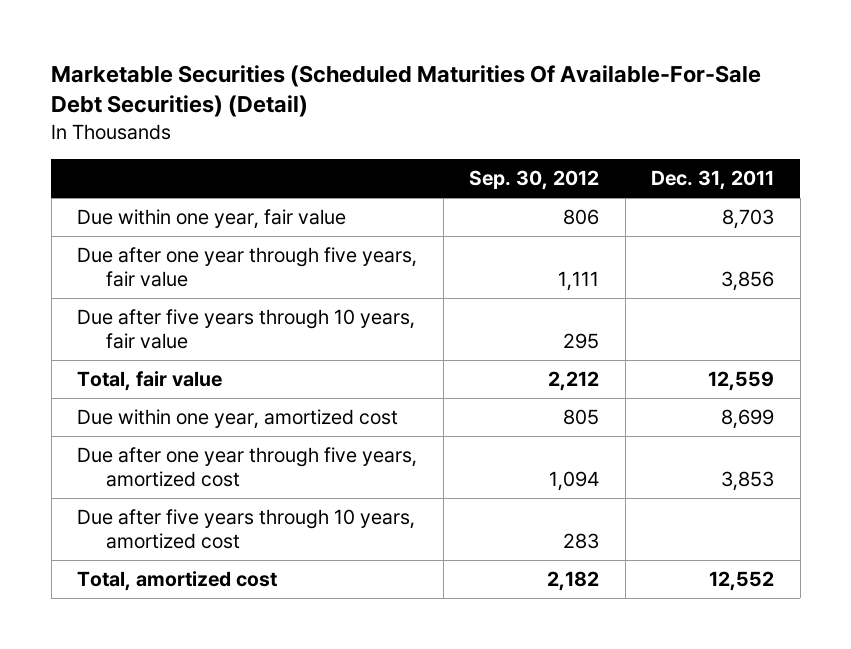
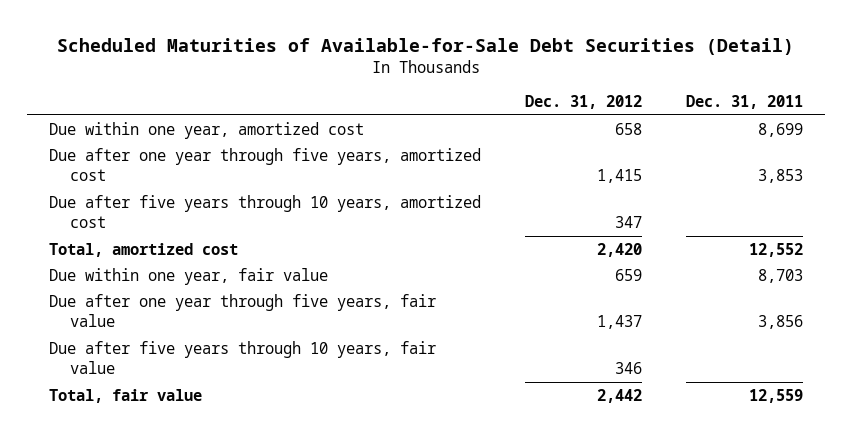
- Marketable Securities (Scheduled Maturities Of Available-For-Sale Debt Securities) (Detail)
+ Scheduled Maturities of Available-for-Sale Debt Securities (Detail)
- | Sep. 30, 2012 | Dec. 31, 2011
+ | Dec. 31, 2012 | Dec. 31, 2011
moved down: Due within one year, fair value | 659 | 8,703
moved down: Due after one year through five years, fair value | 1,437 | 3,856
moved down: Due after five years through 10 years, fair value | 346 |
moved down: Total, fair value | 2,442 | 12,559

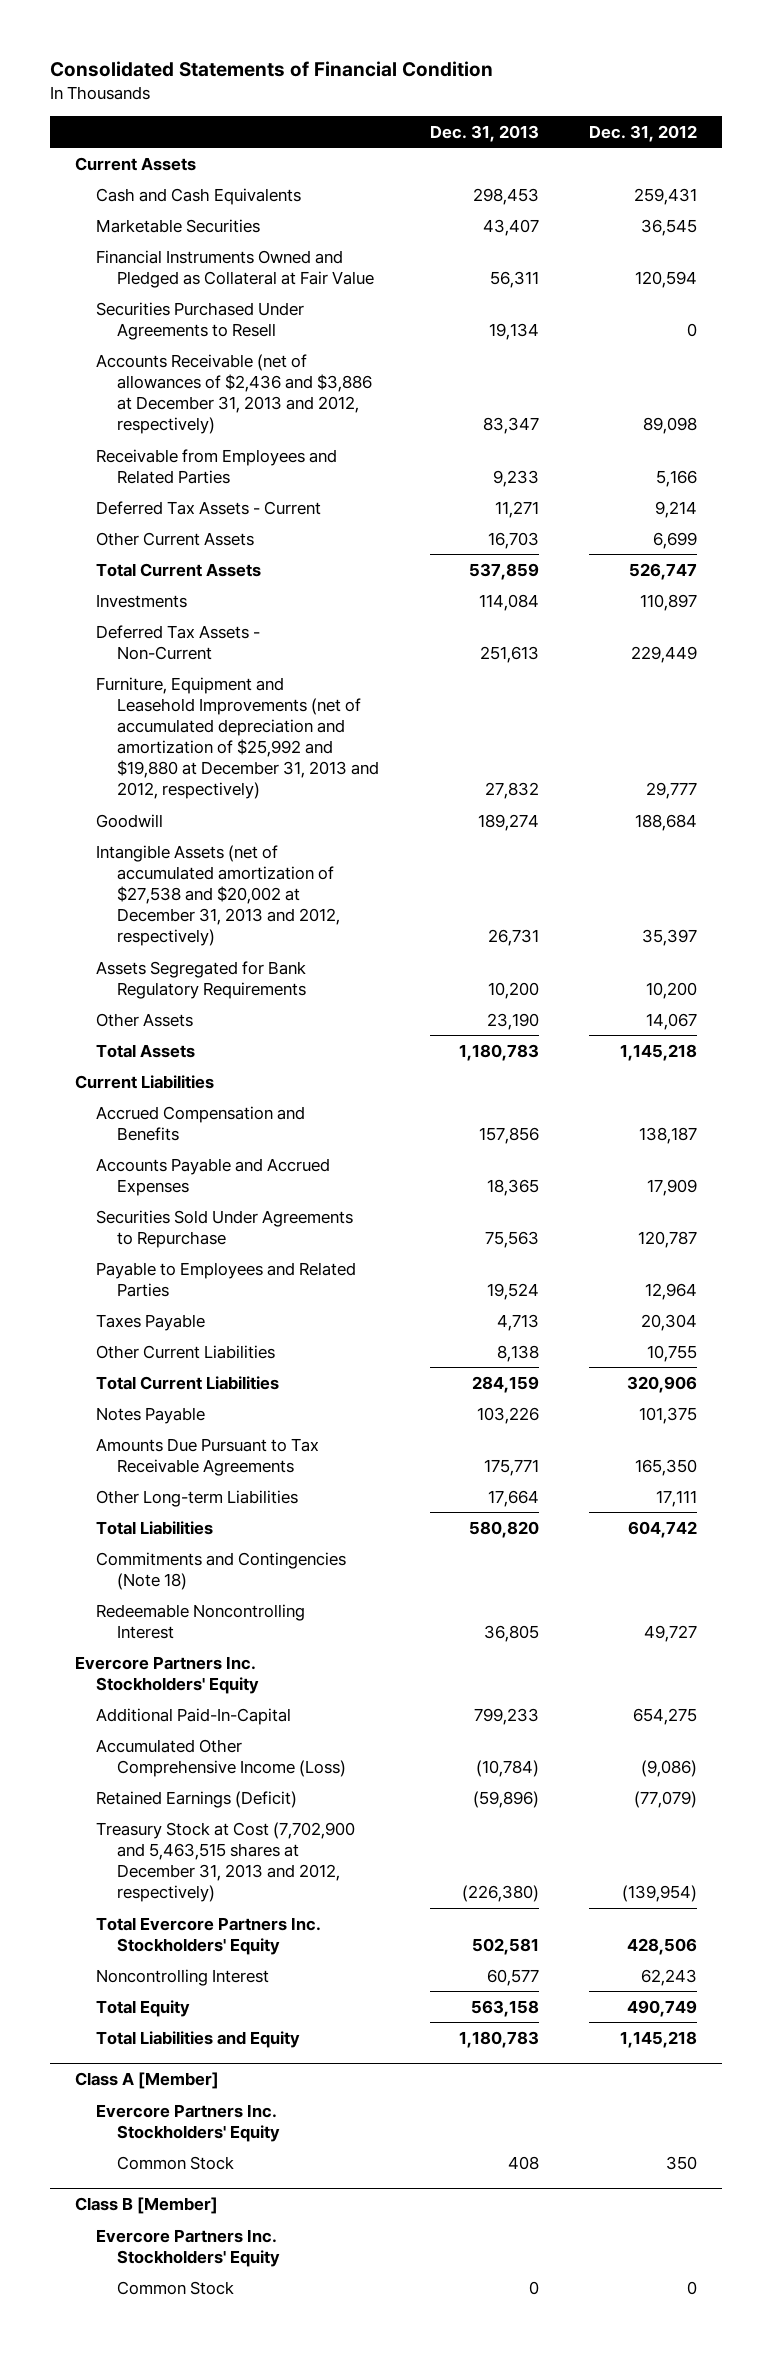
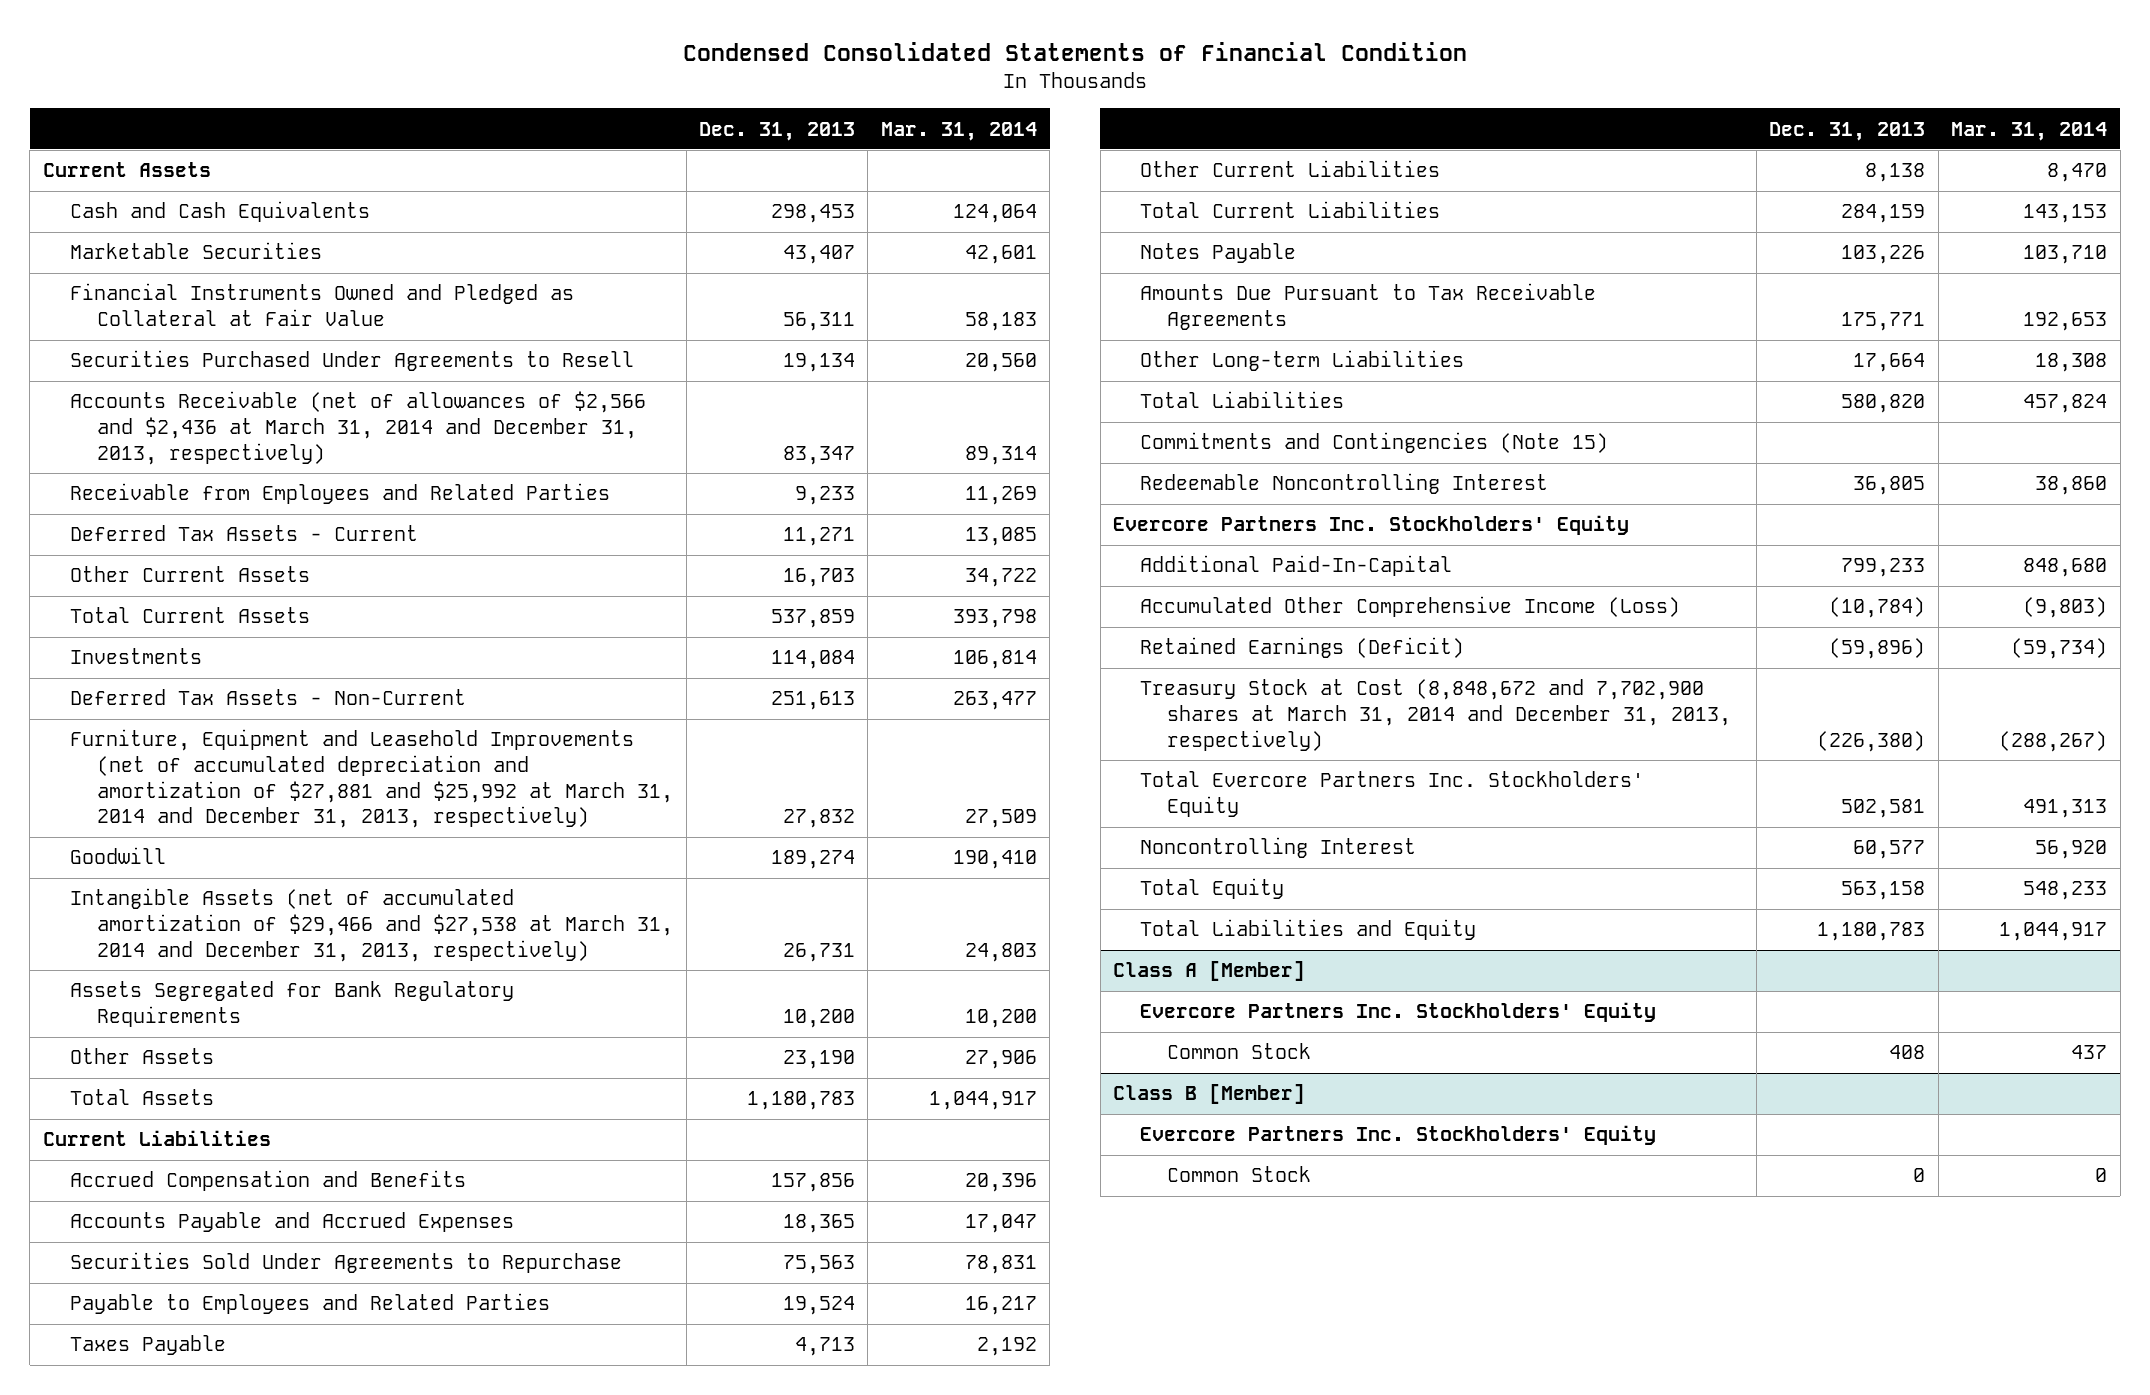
- Consolidated Statements of Financial Condition
+ Condensed Consolidated Statements of Financial Condition
- | Dec. 31, 2013 | Dec. 31, 2012
+ | Dec. 31, 2013 | Mar. 31, 2014
- Accounts Receivable (net of allowances of $2,436 and $3,886 at December 31, 2013 and 2012, respectively) | 83,347 | 89,098
+ Accounts Receivable (net of allowances of $2,566 and $2,436 at March 31, 2014 and December 31, 2013, respectively) | 83,347 | 89,314
- Furniture, Equipment and Leasehold Improvements (net of accumulated depreciation and amortization of $25,992 and $19,880 at December 31, 2013 and 2012, respectively) | 27,832 | 29,777
+ Furniture, Equipment and Leasehold Improvements (net of accumulated depreciation and amortization of $27,881 and $25,992 at March 31, 2014 and December 31, 2013, respectively) | 27,832 | 27,509
- Intangible Assets (net of accumulated amortization of $27,538 and $20,002 at December 31, 2013 and 2012, respectively) | 26,731 | 35,397
+ Intangible Assets (net of accumulated amortization of $29,466 and $27,538 at March 31, 2014 and December 31, 2013, respectively) | 26,731 | 24,803
- Commitments and Contingencies (Note 18)
+ Commitments and Contingencies (Note 15)
- Treasury Stock at Cost (7,702,900 and 5,463,515 shares at December 31, 2013 and 2012, respectively) | (226,380) | (139,954)
+ Treasury Stock at Cost (8,848,672 and 7,702,900 shares at March 31, 2014 and December 31, 2013, respectively) | (226,380) | (288,267)

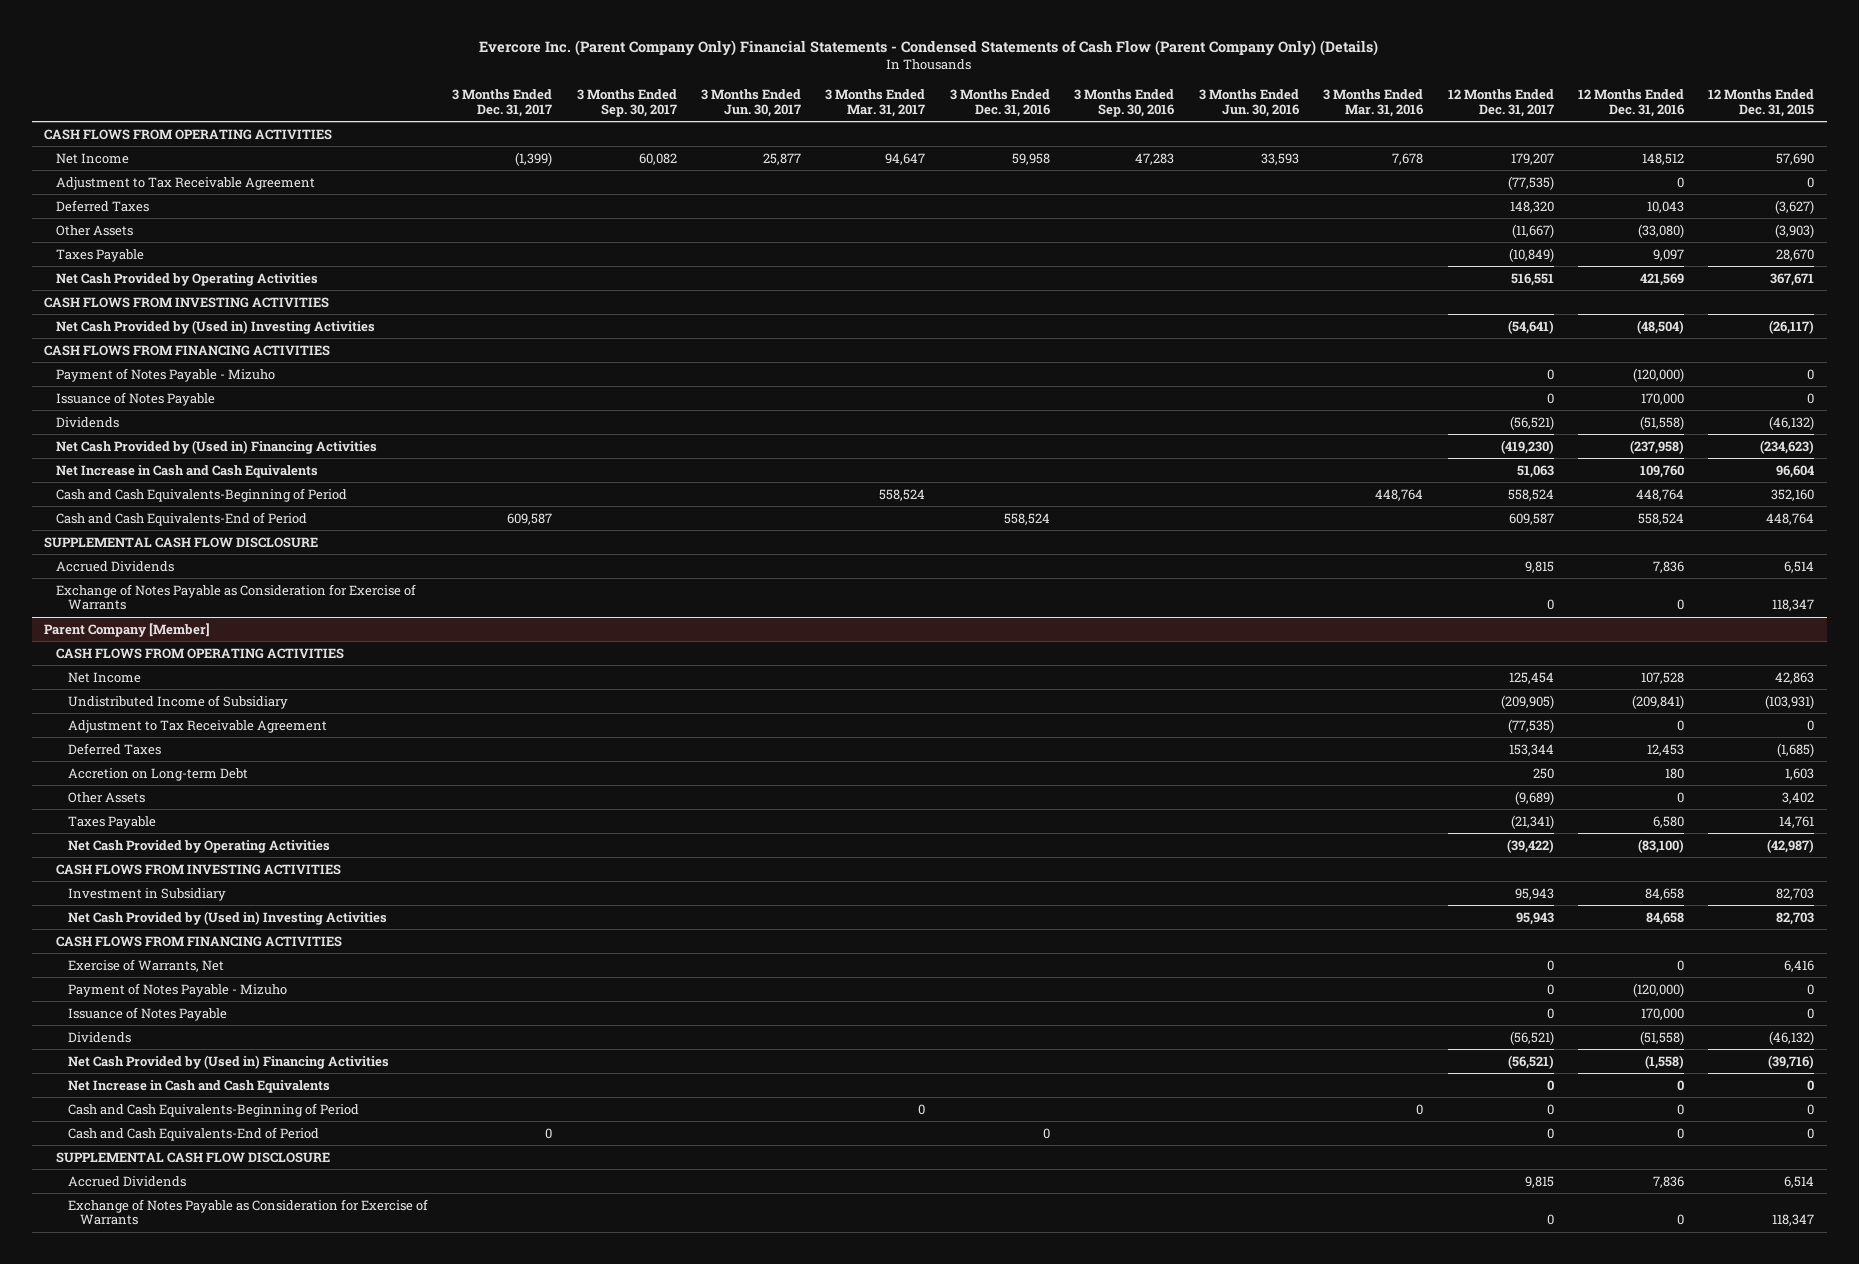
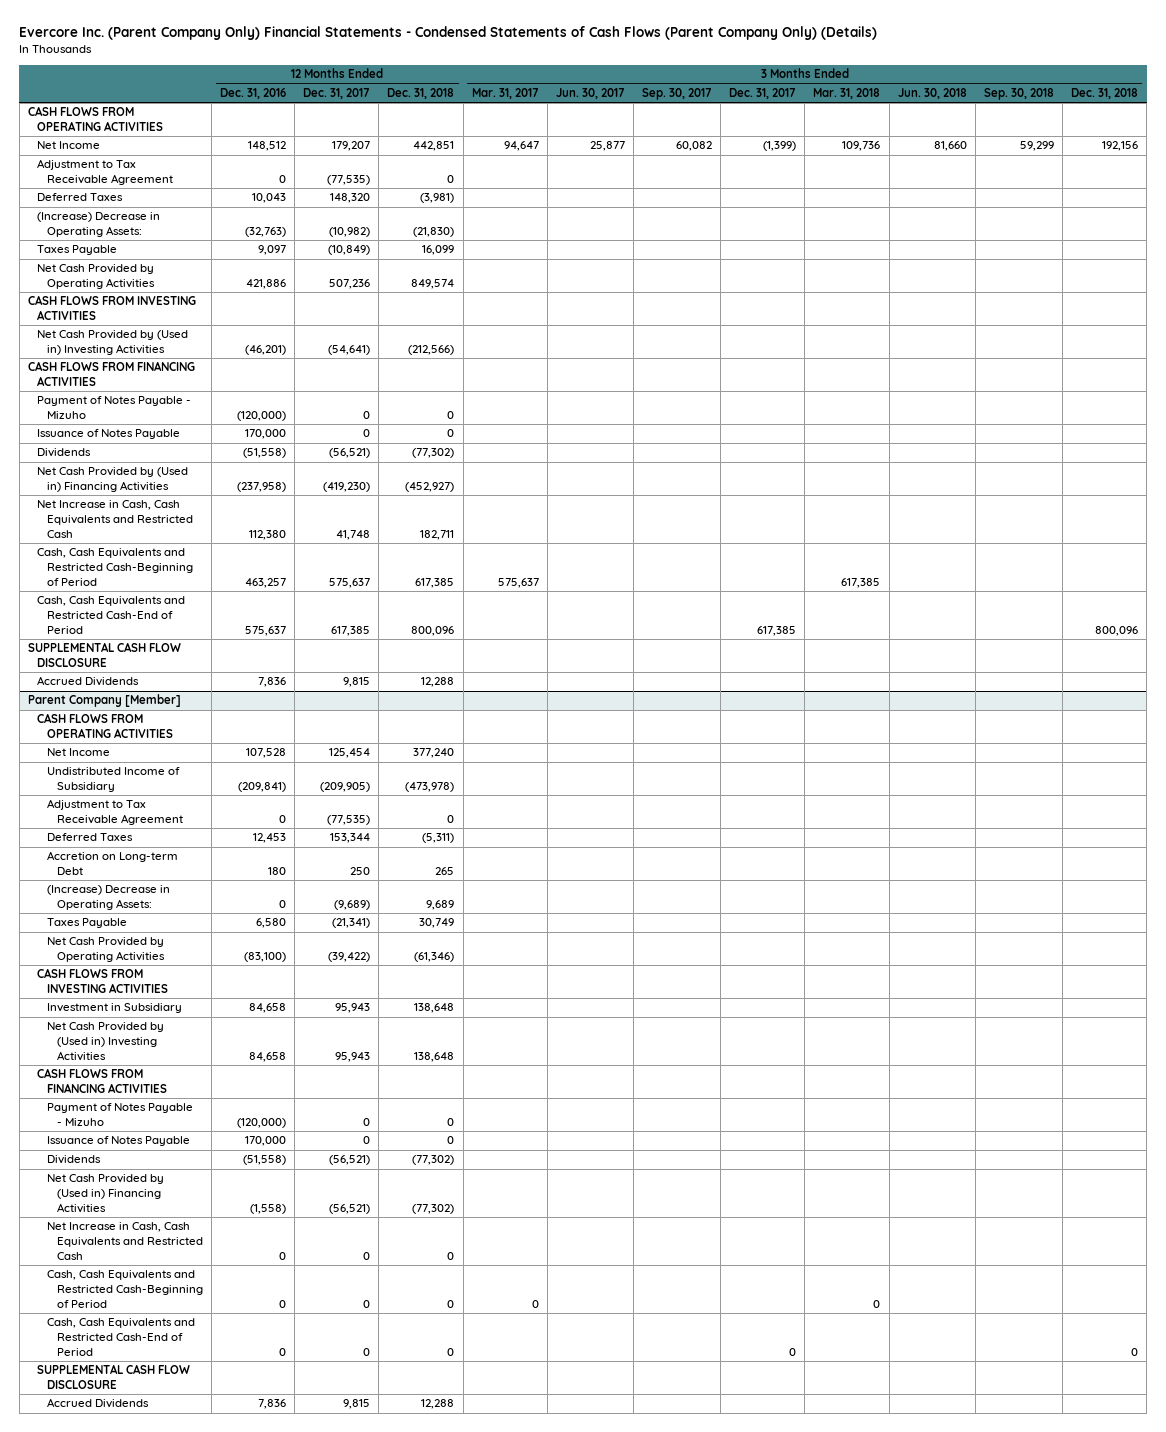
- Evercore Inc. (Parent Company Only) Financial Statements - Condensed Statements of Cash Flow (Parent Company Only) (Details)
+ Evercore Inc. (Parent Company Only) Financial Statements - Condensed Statements of Cash Flows (Parent Company Only) (Details)
- | 3 Months Ended Dec. 31, 2017 | 3 Months Ended Sep. 30, 2017 | 3 Months Ended Jun. 30, 2017 | 3 Months Ended Mar. 31, 2017 | 3 Months Ended Dec. 31, 2016 | 3 Months Ended Sep. 30, 2016 | 3 Months Ended Jun. 30, 2016 | 3 Months Ended Mar. 31, 2016 | 12 Months Ended Dec. 31, 2017 | 12 Months Ended Dec. 31, 2016 | 12 Months Ended Dec. 31, 2015
+ | 12 Months Ended Dec. 31, 2016 | 12 Months Ended Dec. 31, 2017 | 12 Months Ended Dec. 31, 2018 | 3 Months Ended Mar. 31, 2017 | 3 Months Ended Jun. 30, 2017 | 3 Months Ended Sep. 30, 2017 | 3 Months Ended Dec. 31, 2017 | 3 Months Ended Mar. 31, 2018 | 3 Months Ended Jun. 30, 2018 | 3 Months Ended Sep. 30, 2018 | 3 Months Ended Dec. 31, 2018
- Other Assets | | | | | | | | | (11,667) | (33,080) | (3,903)
+ (Increase) Decrease in Operating Assets: | (32,763) | (10,982) | (21,830) | | | | | | | |
- Net Cash Provided by Operating Activities | | | | | | | | | 516,551 | 421,569 | 367,671
+ Net Cash Provided by Operating Activities | 421,886 | 507,236 | 849,574 | | | | | | | |
- Net Cash Provided by (Used in) Investing Activities | | | | | | | | | (54,641) | (48,504) | (26,117)
+ Net Cash Provided by (Used in) Investing Activities | (46,201) | (54,641) | (212,566) | | | | | | | |
- Net Increase in Cash and Cash Equivalents | | | | | | | | | 51,063 | 109,760 | 96,604
- Cash and Cash Equivalents-Beginning of Period | | | | 558,524 | | | | 448,764 | 558,524 | 448,764 | 352,160
- Cash and Cash Equivalents-End of Period | 609,587 | | | | 558,524 | | | | 609,587 | 558,524 | 448,764
+ Net Increase in Cash, Cash Equivalents and Restricted Cash | 112,380 | 41,748 | 182,711 | | | | | | | |
+ Cash, Cash Equivalents and Restricted Cash-Beginning of Period | 463,257 | 575,637 | 617,385 | 575,637 | | | | 617,385 | | |
+ Cash, Cash Equivalents and Restricted Cash-End of Period | 575,637 | 617,385 | 800,096 | | | | 617,385 | | | | 800,096
- Exchange of Notes Payable as Consideration for Exercise of Warrants | | | | | | | | | 0 | 0 | 118,347
@ Parent Company [Member]
- Other Assets | | | | | | | | | (9,689) | 0 | 3,402
+ (Increase) Decrease in Operating Assets: | 0 | (9,689) | 9,689 | | | | | | | |
- Exercise of Warrants, Net | | | | | | | | | 0 | 0 | 6,416
- Net Increase in Cash and Cash Equivalents | | | | | | | | | 0 | 0 | 0
- Cash and Cash Equivalents-Beginning of Period | | | | 0 | | | | 0 | 0 | 0 | 0
- Cash and Cash Equivalents-End of Period | 0 | | | | 0 | | | | 0 | 0 | 0
+ Net Increase in Cash, Cash Equivalents and Restricted Cash | 0 | 0 | 0 | | | | | | | |
+ Cash, Cash Equivalents and Restricted Cash-Beginning of Period | 0 | 0 | 0 | 0 | | | | 0 | | |
+ Cash, Cash Equivalents and Restricted Cash-End of Period | 0 | 0 | 0 | | | | 0 | | | | 0
- Exchange of Notes Payable as Consideration for Exercise of Warrants | | | | | | | | | 0 | 0 | 118,347

